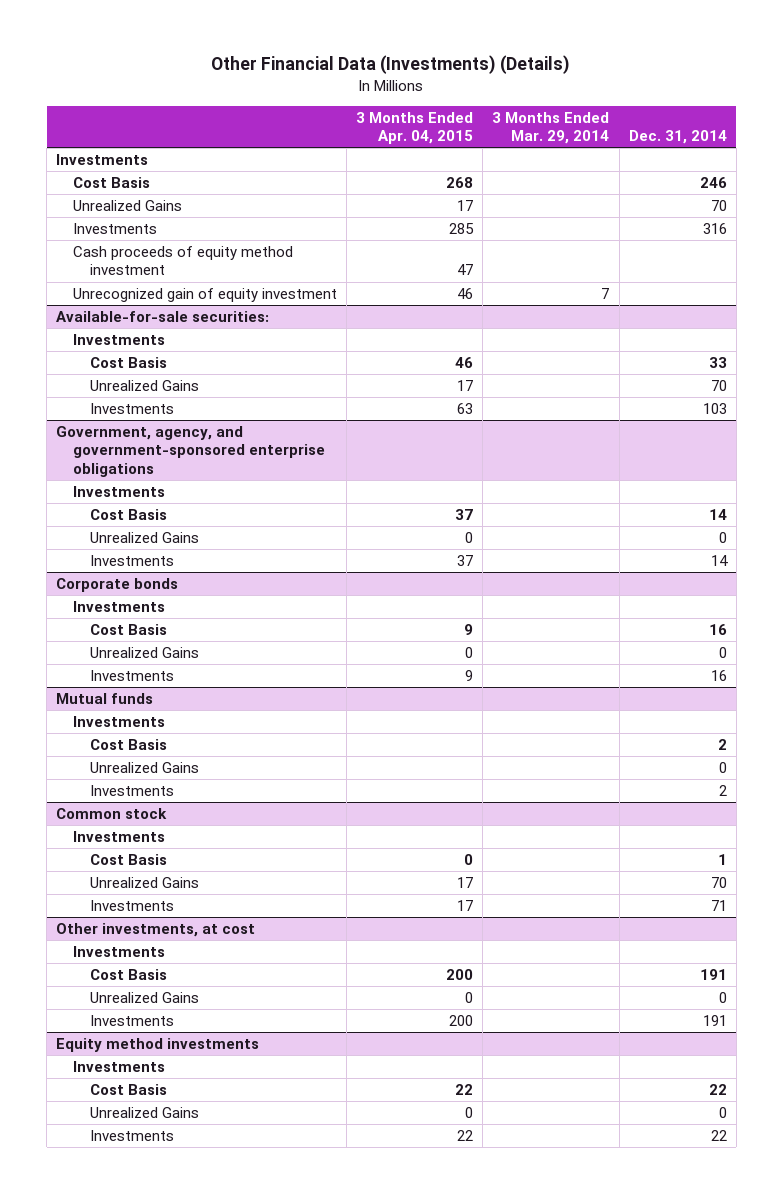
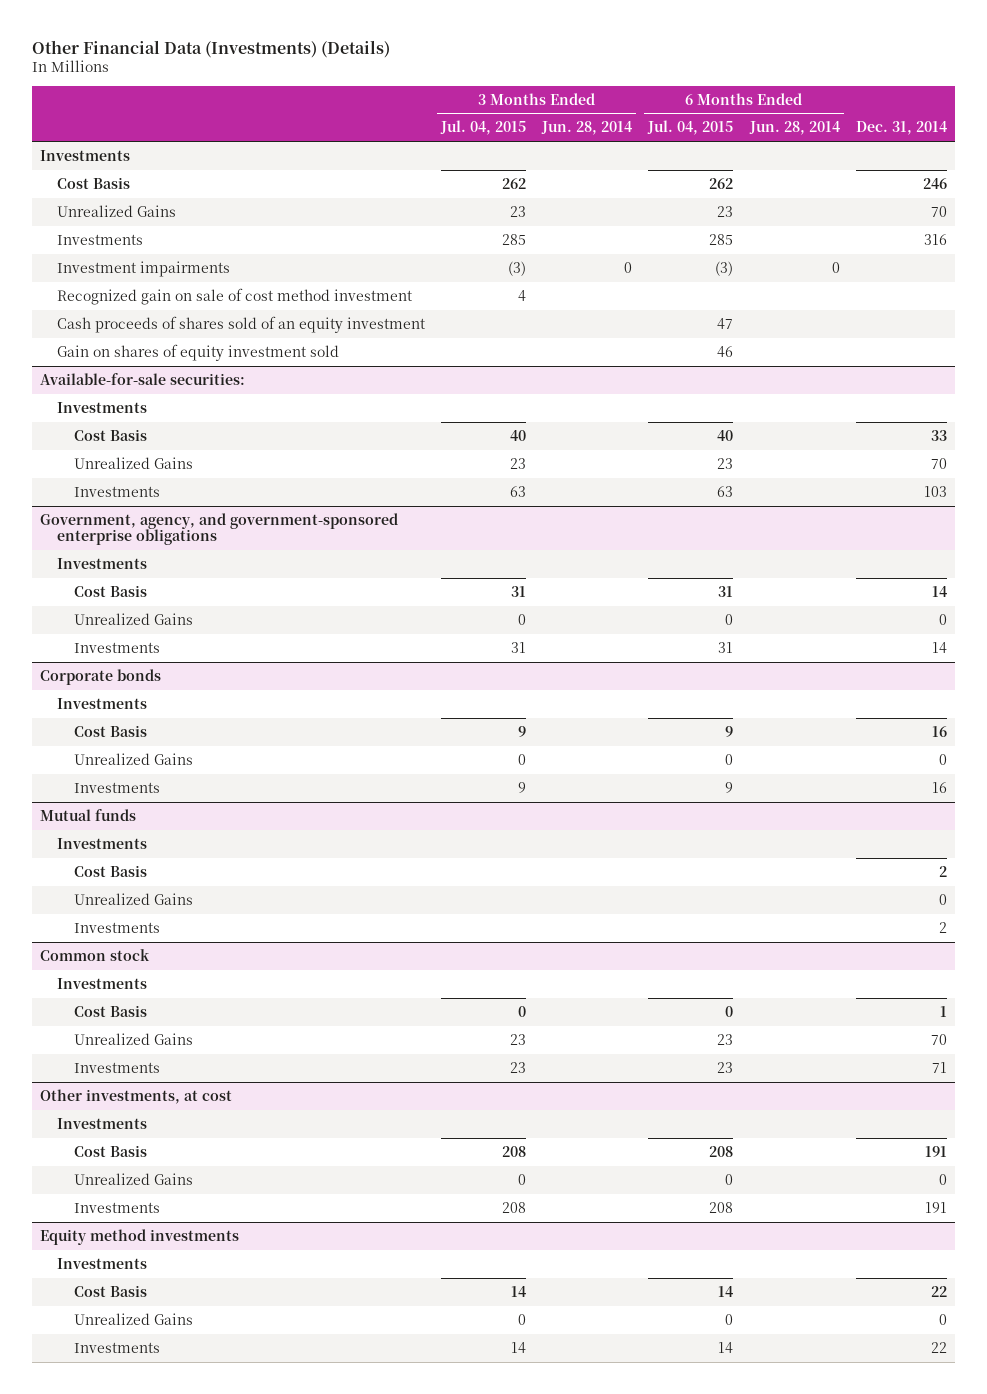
- | 3 Months Ended Apr. 04, 2015 | 3 Months Ended Mar. 29, 2014 | Dec. 31, 2014
+ | 3 Months Ended Jul. 04, 2015 | 3 Months Ended Jun. 28, 2014 | 6 Months Ended Jul. 04, 2015 | 6 Months Ended Jun. 28, 2014 | Dec. 31, 2014
- Cash proceeds of equity method investment | 47 | |
- Unrecognized gain of equity investment | 46 | 7 |
+ Investment impairments | (3) | 0 | (3) | 0 |
+ Recognized gain on sale of cost method investment | 4 | | | |
+ Cash proceeds of shares sold of an equity investment | | | 47 | |
+ Gain on shares of equity investment sold | | | 46 | |

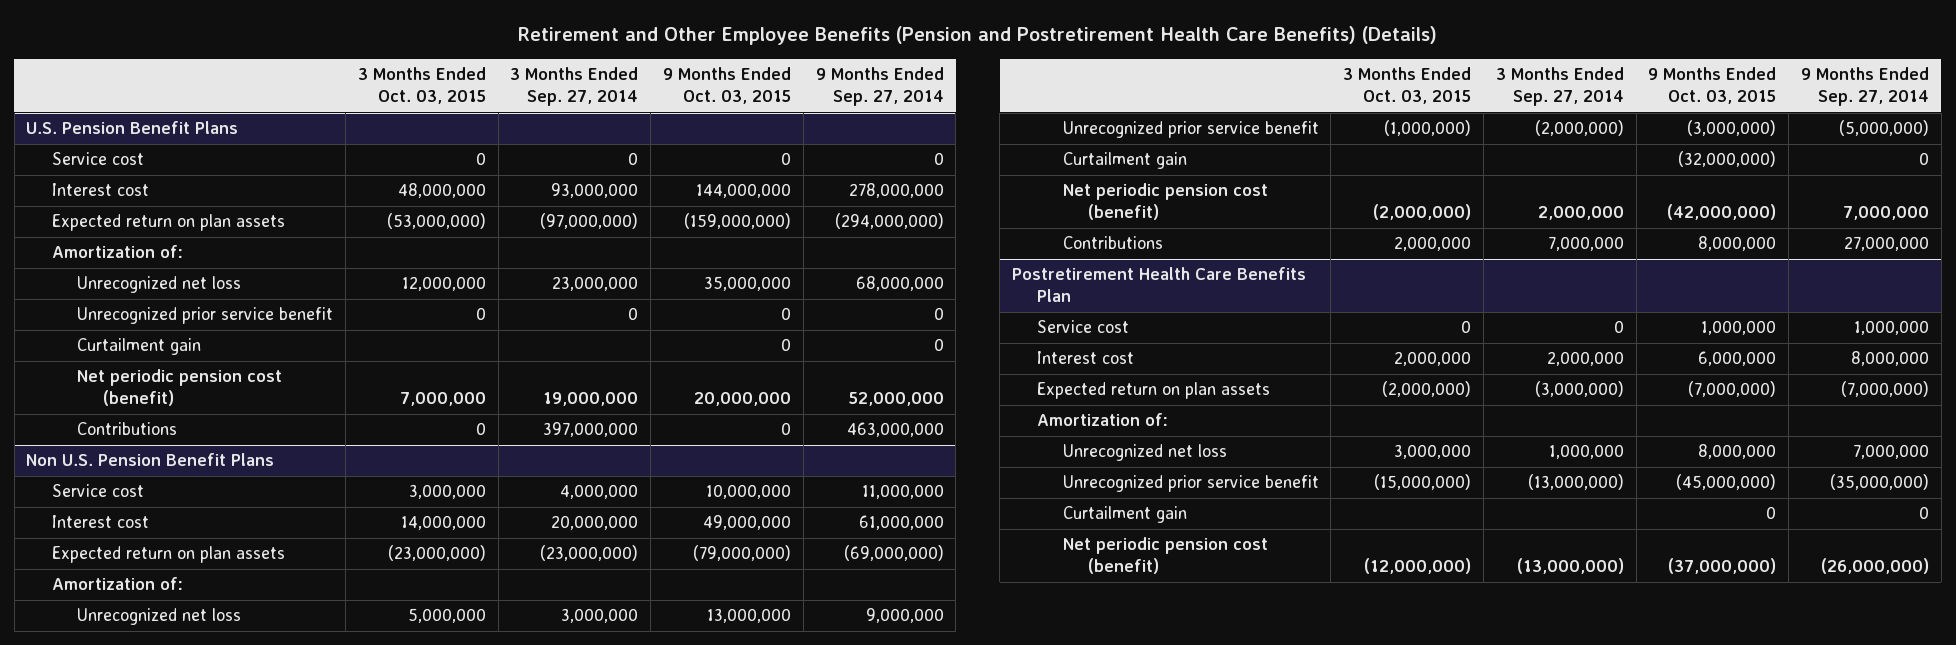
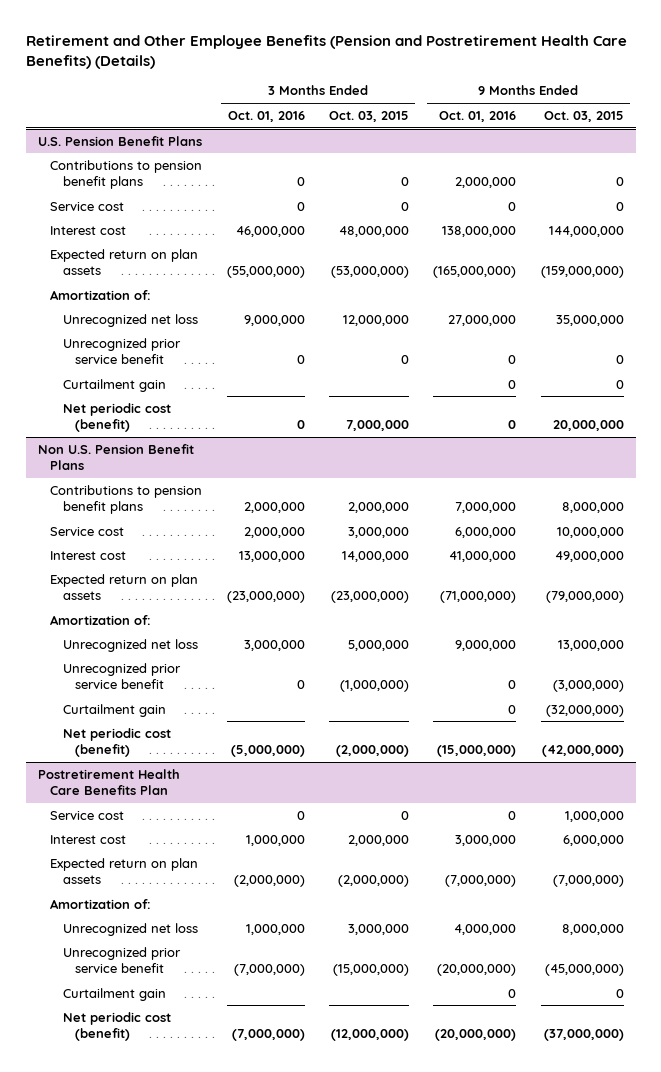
- | 3 Months Ended Oct. 03, 2015 | 3 Months Ended Sep. 27, 2014 | 9 Months Ended Oct. 03, 2015 | 9 Months Ended Sep. 27, 2014
+ | 3 Months Ended Oct. 01, 2016 | 3 Months Ended Oct. 03, 2015 | 9 Months Ended Oct. 01, 2016 | 9 Months Ended Oct. 03, 2015
@ U.S. Pension Benefit Plans
+ Contributions to pension benefit plans | 0 | 0 | 2,000,000 | 0
- Net periodic pension cost (benefit) | 7,000,000 | 19,000,000 | 20,000,000 | 52,000,000
- Contributions | 0 | 397,000,000 | 0 | 463,000,000
+ Net periodic cost (benefit) | 0 | 7,000,000 | 0 | 20,000,000
@ Non U.S. Pension Benefit Plans
+ Contributions to pension benefit plans | 2,000,000 | 2,000,000 | 7,000,000 | 8,000,000
- Net periodic pension cost (benefit) | (2,000,000) | 2,000,000 | (42,000,000) | 7,000,000
- Contributions | 2,000,000 | 7,000,000 | 8,000,000 | 27,000,000
+ Net periodic cost (benefit) | (5,000,000) | (2,000,000) | (15,000,000) | (42,000,000)
@ Postretirement Health Care Benefits Plan
- Net periodic pension cost (benefit) | (12,000,000) | (13,000,000) | (37,000,000) | (26,000,000)
+ Net periodic cost (benefit) | (7,000,000) | (12,000,000) | (20,000,000) | (37,000,000)

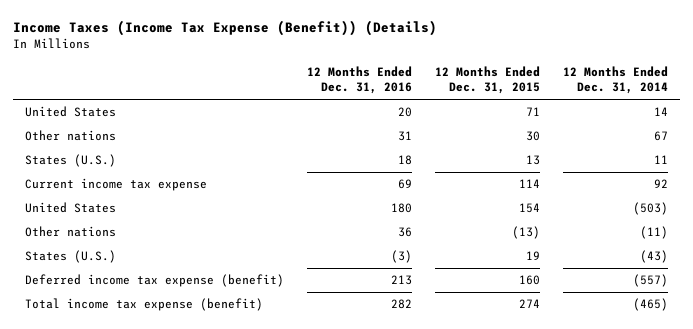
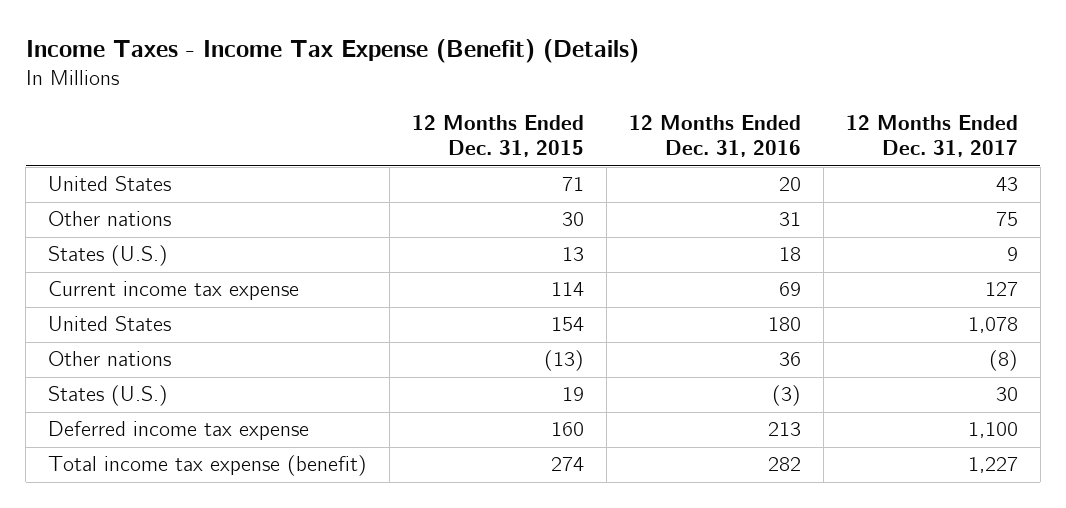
- Income Taxes (Income Tax Expense (Benefit)) (Details)
+ Income Taxes - Income Tax Expense (Benefit) (Details)
- | 12 Months Ended Dec. 31, 2016 | 12 Months Ended Dec. 31, 2015 | 12 Months Ended Dec. 31, 2014
+ | 12 Months Ended Dec. 31, 2015 | 12 Months Ended Dec. 31, 2016 | 12 Months Ended Dec. 31, 2017
- Deferred income tax expense (benefit) | 213 | 160 | (557)
+ Deferred income tax expense | 160 | 213 | 1,100

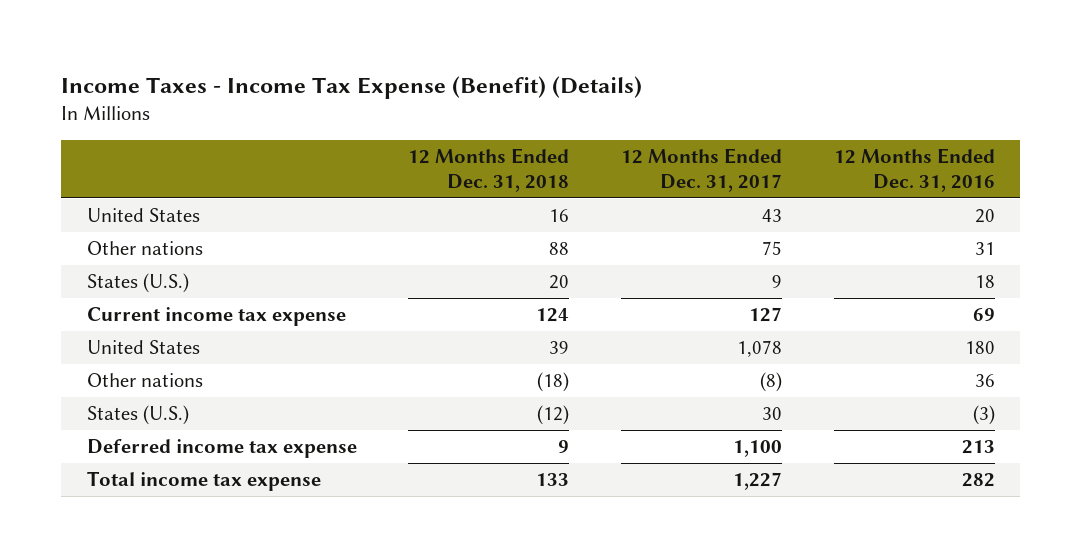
- | 12 Months Ended Dec. 31, 2015 | 12 Months Ended Dec. 31, 2016 | 12 Months Ended Dec. 31, 2017
+ | 12 Months Ended Dec. 31, 2018 | 12 Months Ended Dec. 31, 2017 | 12 Months Ended Dec. 31, 2016
- Total income tax expense (benefit) | 274 | 282 | 1,227
+ Total income tax expense | 133 | 1,227 | 282

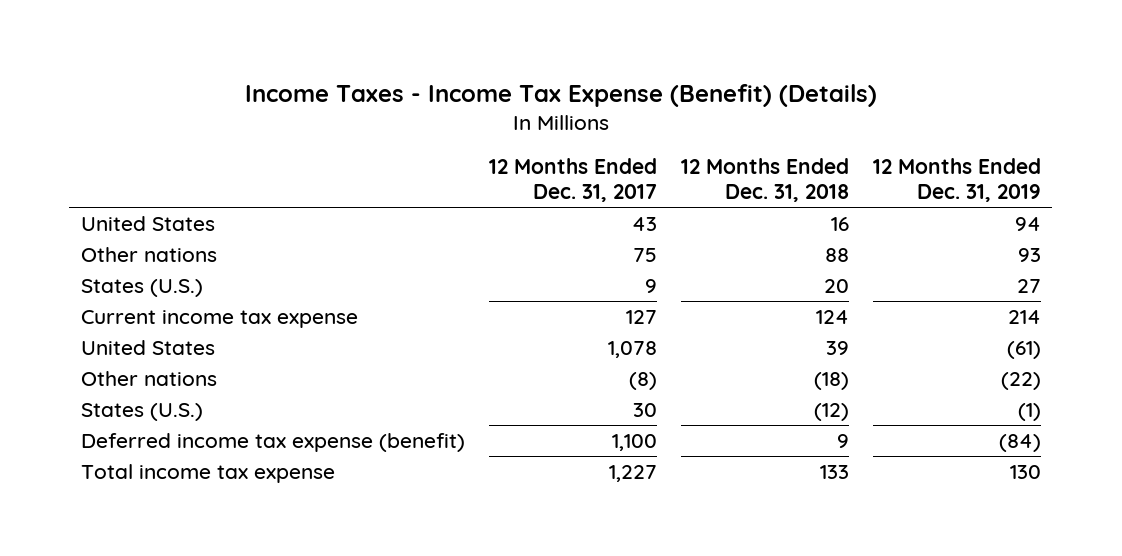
- | 12 Months Ended Dec. 31, 2018 | 12 Months Ended Dec. 31, 2017 | 12 Months Ended Dec. 31, 2016
+ | 12 Months Ended Dec. 31, 2017 | 12 Months Ended Dec. 31, 2018 | 12 Months Ended Dec. 31, 2019
- Deferred income tax expense | 9 | 1,100 | 213
+ Deferred income tax expense (benefit) | 1,100 | 9 | (84)

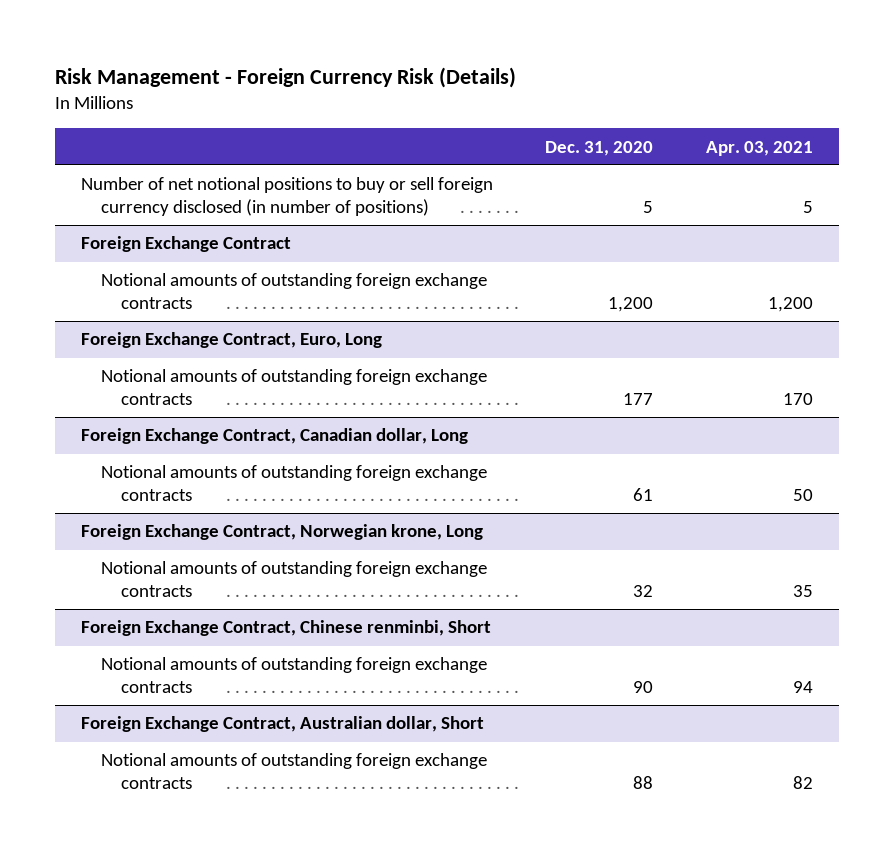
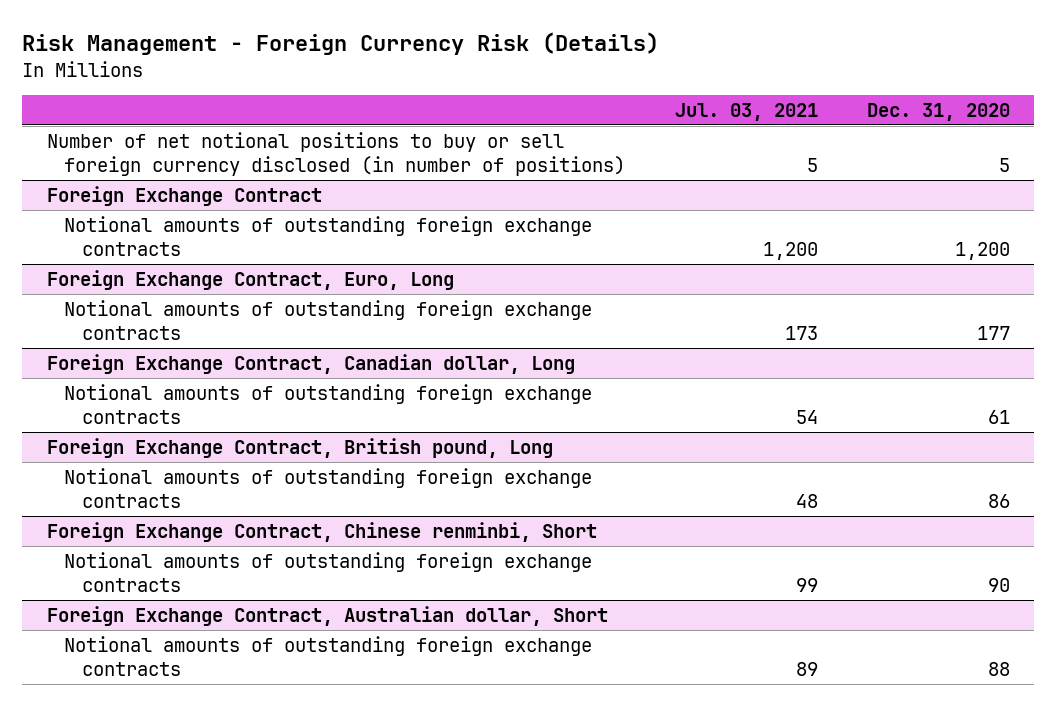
- | Dec. 31, 2020 | Apr. 03, 2021
+ | Jul. 03, 2021 | Dec. 31, 2020
- Foreign Exchange Contract, Norwegian krone, Long
- Notional amounts of outstanding foreign exchange contracts | 32 | 35
+ Foreign Exchange Contract, British pound, Long
+ Notional amounts of outstanding foreign exchange contracts | 48 | 86

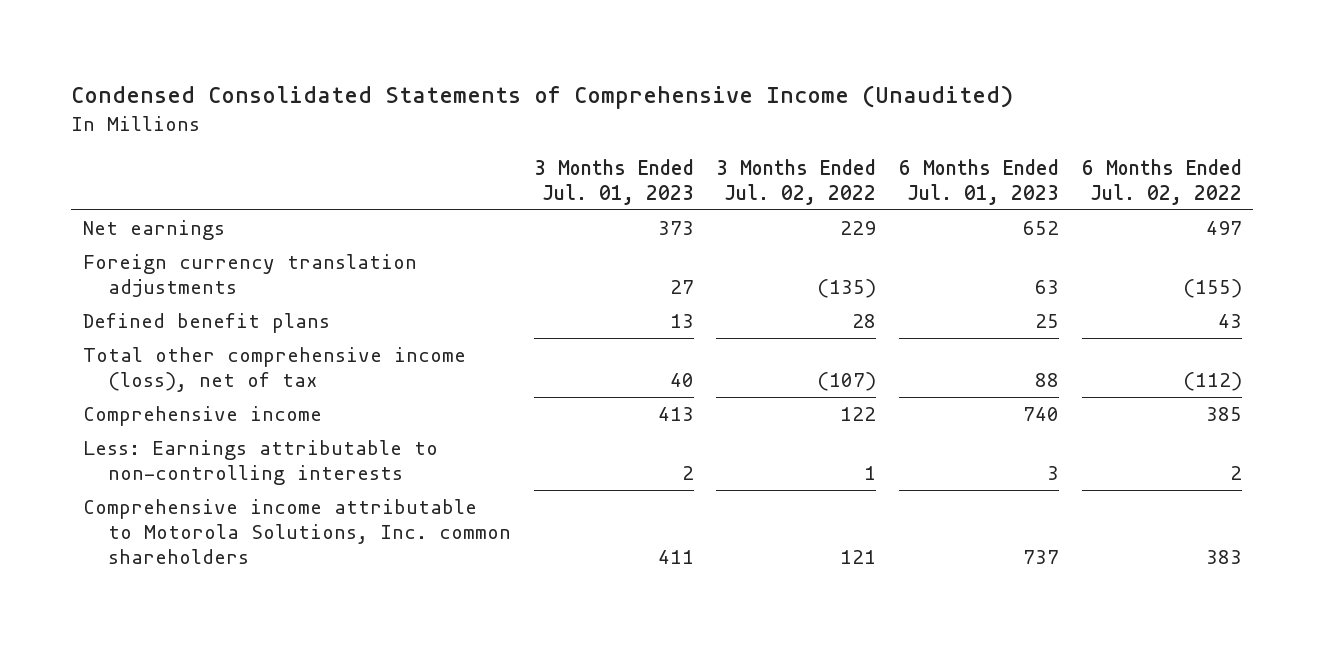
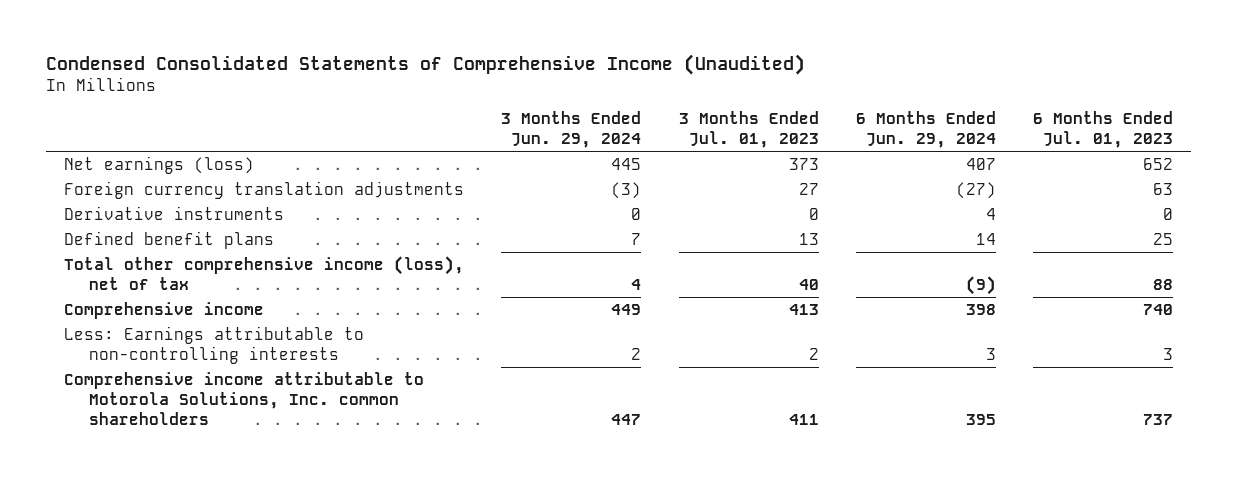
- | 3 Months Ended Jul. 01, 2023 | 3 Months Ended Jul. 02, 2022 | 6 Months Ended Jul. 01, 2023 | 6 Months Ended Jul. 02, 2022
+ | 3 Months Ended Jun. 29, 2024 | 3 Months Ended Jul. 01, 2023 | 6 Months Ended Jun. 29, 2024 | 6 Months Ended Jul. 01, 2023
- Net earnings | 373 | 229 | 652 | 497
+ Net earnings (loss) | 445 | 373 | 407 | 652
+ Derivative instruments | 0 | 0 | 4 | 0

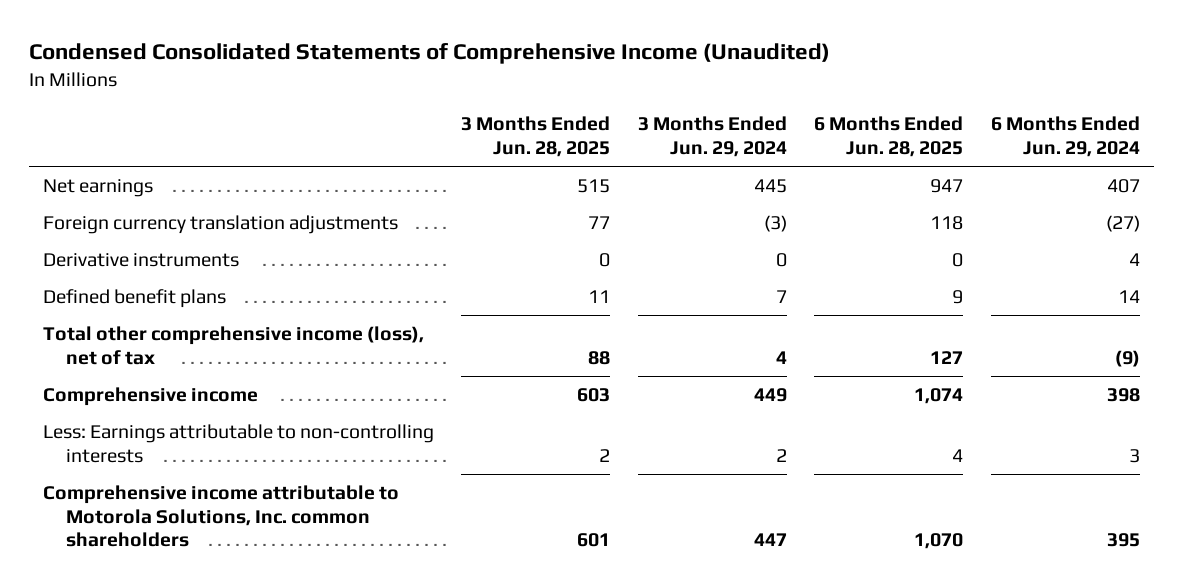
- | 3 Months Ended Jun. 29, 2024 | 3 Months Ended Jul. 01, 2023 | 6 Months Ended Jun. 29, 2024 | 6 Months Ended Jul. 01, 2023
+ | 3 Months Ended Jun. 28, 2025 | 3 Months Ended Jun. 29, 2024 | 6 Months Ended Jun. 28, 2025 | 6 Months Ended Jun. 29, 2024
- Net earnings (loss) | 445 | 373 | 407 | 652
+ Net earnings | 515 | 445 | 947 | 407

